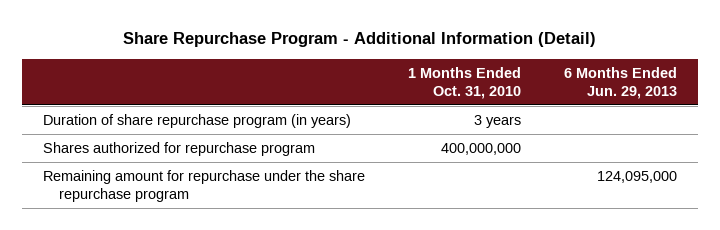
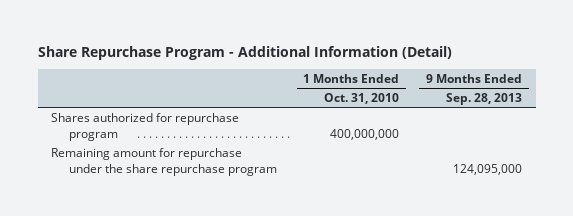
- | 1 Months Ended Oct. 31, 2010 | 6 Months Ended Jun. 29, 2013
+ | 1 Months Ended Oct. 31, 2010 | 9 Months Ended Sep. 28, 2013
- Duration of share repurchase program (in years) | 3 years |

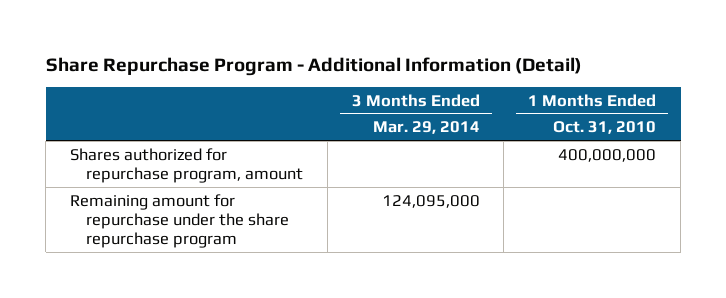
- | 1 Months Ended Oct. 31, 2010 | 9 Months Ended Sep. 28, 2013
+ | 3 Months Ended Mar. 29, 2014 | 1 Months Ended Oct. 31, 2010
- Shares authorized for repurchase program | 400,000,000 |
+ Shares authorized for repurchase program, amount | | 400,000,000

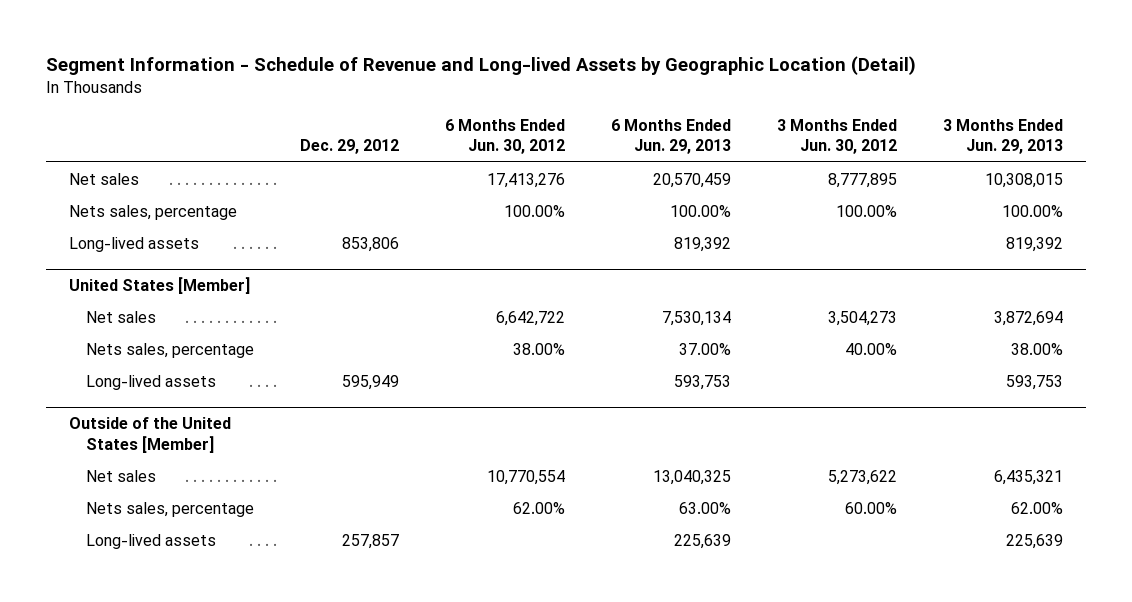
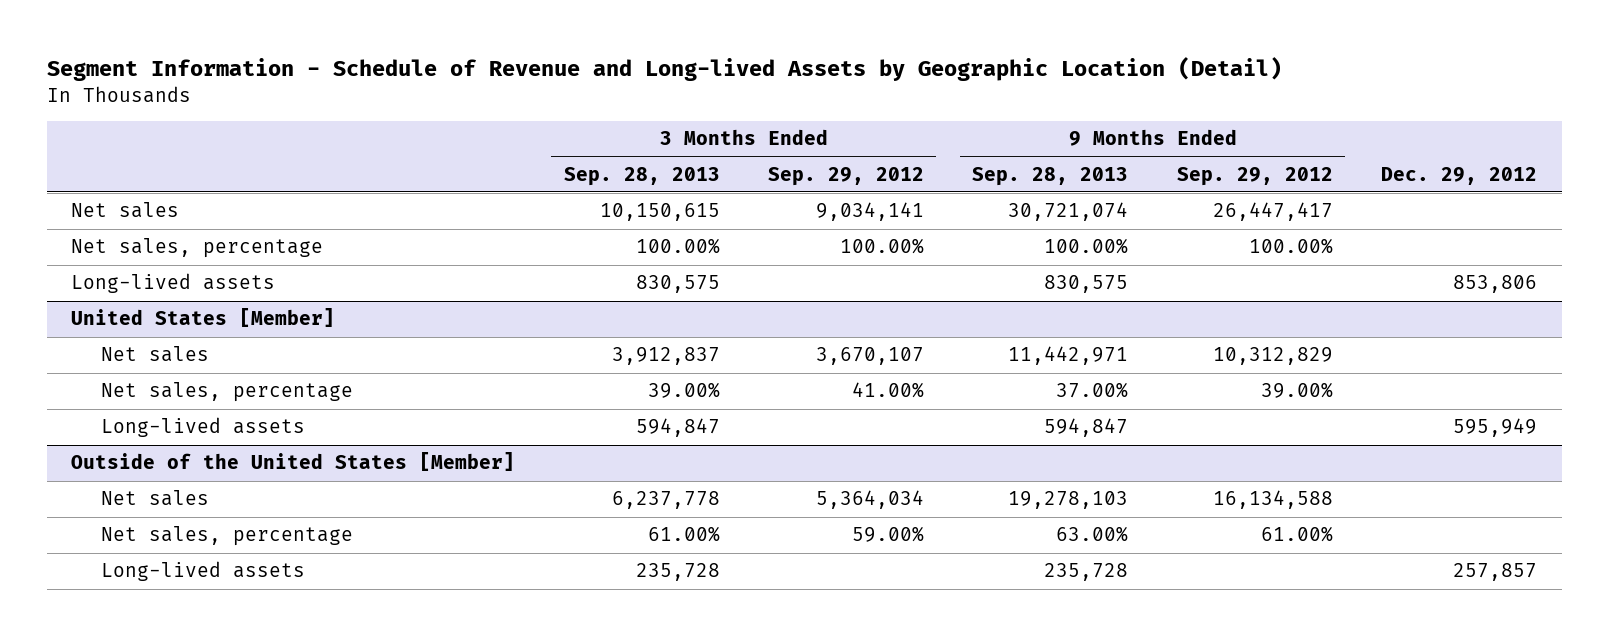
- | Dec. 29, 2012 | 6 Months Ended Jun. 30, 2012 | 6 Months Ended Jun. 29, 2013 | 3 Months Ended Jun. 30, 2012 | 3 Months Ended Jun. 29, 2013
+ | 3 Months Ended Sep. 28, 2013 | 3 Months Ended Sep. 29, 2012 | 9 Months Ended Sep. 28, 2013 | 9 Months Ended Sep. 29, 2012 | Dec. 29, 2012
- Nets sales, percentage | | 100.00% | 100.00% | 100.00% | 100.00%
+ Net sales, percentage | 100.00% | 100.00% | 100.00% | 100.00% |
@ United States [Member]
- Nets sales, percentage | | 38.00% | 37.00% | 40.00% | 38.00%
+ Net sales, percentage | 39.00% | 41.00% | 37.00% | 39.00% |
@ Outside of the United States [Member]
- Nets sales, percentage | | 62.00% | 63.00% | 60.00% | 62.00%
+ Net sales, percentage | 61.00% | 59.00% | 63.00% | 61.00% |

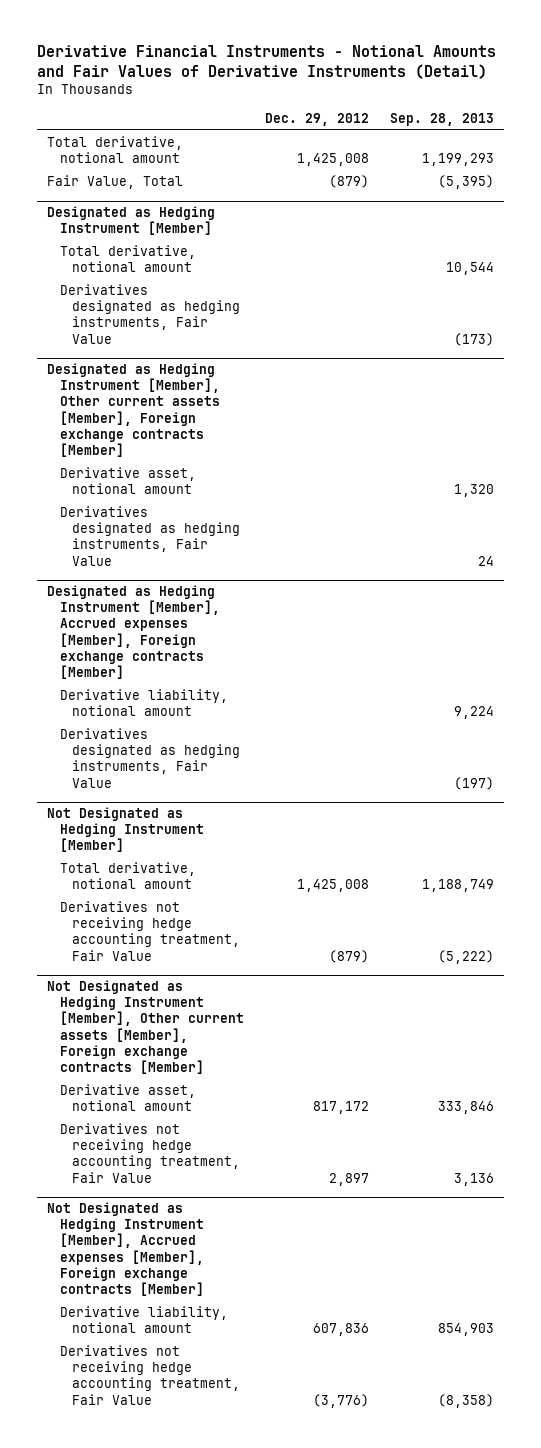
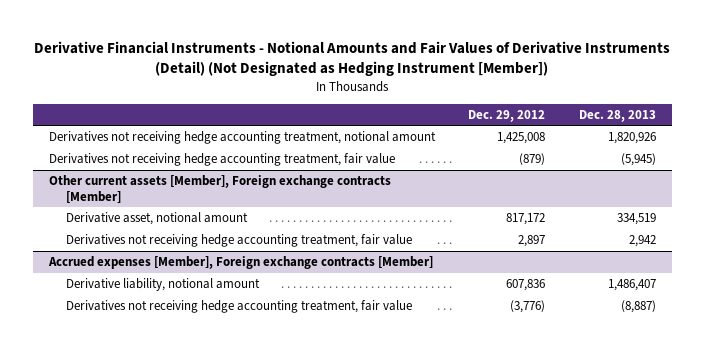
- Derivative Financial Instruments - Notional Amounts and Fair Values of Derivative Instruments (Detail)
+ Derivative Financial Instruments - Notional Amounts and Fair Values of Derivative Instruments (Detail) (Not Designated as Hedging Instrument [Member])
- | Dec. 29, 2012 | Sep. 28, 2013
+ | Dec. 29, 2012 | Dec. 28, 2013
- Total derivative, notional amount | 1,425,008 | 1,199,293
- Fair Value, Total | (879) | (5,395)
- Designated as Hedging Instrument [Member]
- Total derivative, notional amount | | 10,544
- Derivatives designated as hedging instruments, Fair Value | | (173)
- Designated as Hedging Instrument [Member], Other current assets [Member], Foreign exchange contracts [Member]
- Derivative asset, notional amount | | 1,320
- Derivatives designated as hedging instruments, Fair Value | | 24
- Designated as Hedging Instrument [Member], Accrued expenses [Member], Foreign exchange contracts [Member]
- Derivative liability, notional amount | | 9,224
- Derivatives designated as hedging instruments, Fair Value | | (197)
- Not Designated as Hedging Instrument [Member]
- Total derivative, notional amount | 1,425,008 | 1,188,749
- Derivatives not receiving hedge accounting treatment, Fair Value | (879) | (5,222)
- Not Designated as Hedging Instrument [Member], Other current assets [Member], Foreign exchange contracts [Member]
+ Derivatives not receiving hedge accounting treatment, notional amount | 1,425,008 | 1,820,926
+ Derivatives not receiving hedge accounting treatment, fair value | (879) | (5,945)
+ Other current assets [Member], Foreign exchange contracts [Member]
- Derivatives not receiving hedge accounting treatment, Fair Value | 2,897 | 3,136
- Not Designated as Hedging Instrument [Member], Accrued expenses [Member], Foreign exchange contracts [Member]
+ Derivatives not receiving hedge accounting treatment, fair value | 2,897 | 2,942
+ Accrued expenses [Member], Foreign exchange contracts [Member]
- Derivatives not receiving hedge accounting treatment, Fair Value | (3,776) | (8,358)
+ Derivatives not receiving hedge accounting treatment, fair value | (3,776) | (8,887)

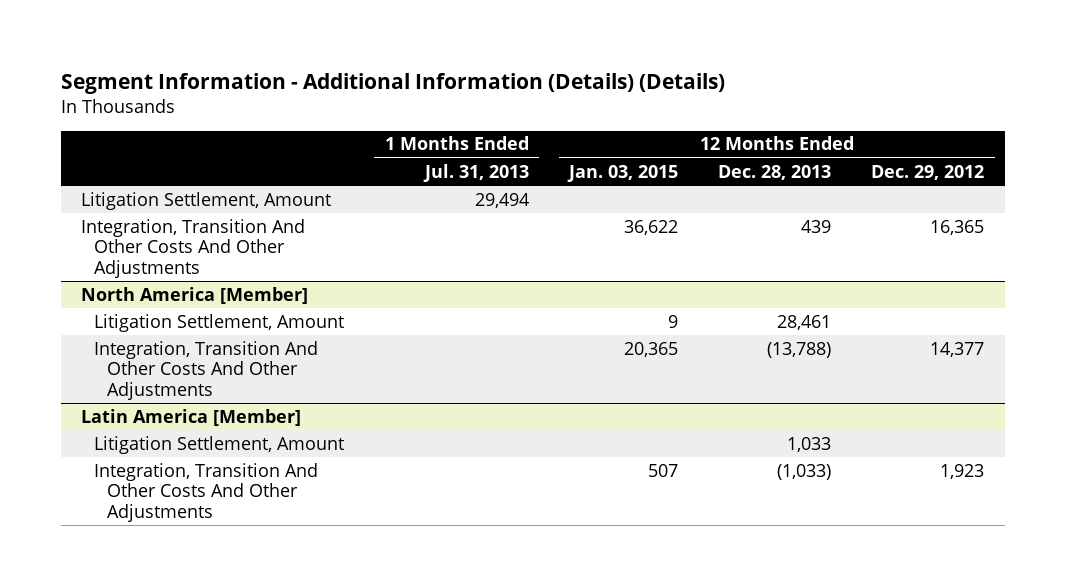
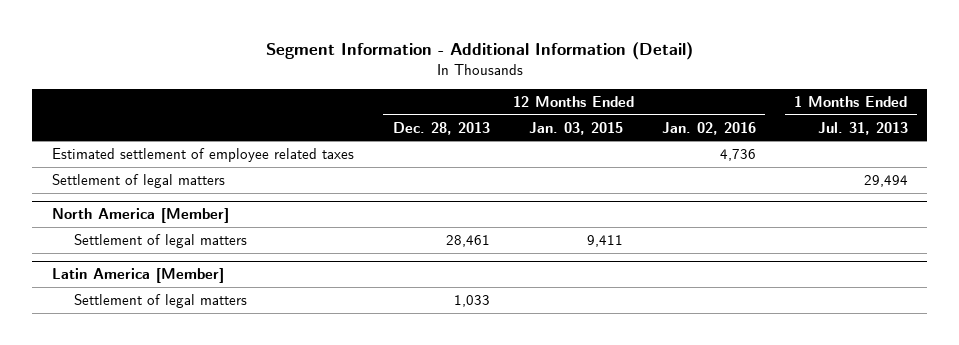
- Segment Information - Additional Information (Details) (Details)
+ Segment Information - Additional Information (Detail)
- | 1 Months Ended Jul. 31, 2013 | 12 Months Ended Jan. 03, 2015 | 12 Months Ended Dec. 28, 2013 | 12 Months Ended Dec. 29, 2012
+ | 12 Months Ended Dec. 28, 2013 | 12 Months Ended Jan. 03, 2015 | 12 Months Ended Jan. 02, 2016 | 1 Months Ended Jul. 31, 2013
- Litigation Settlement, Amount | 29,494 | | |
- Integration, Transition And Other Costs And Other Adjustments | | 36,622 | 439 | 16,365
+ Estimated settlement of employee related taxes | | | 4,736 |
+ Settlement of legal matters | | | | 29,494
@ North America [Member]
- Litigation Settlement, Amount | | 9 | 28,461 |
- Integration, Transition And Other Costs And Other Adjustments | | 20,365 | (13,788) | 14,377
+ Settlement of legal matters | 28,461 | 9,411 | |
@ Latin America [Member]
- Litigation Settlement, Amount | | | 1,033 |
- Integration, Transition And Other Costs And Other Adjustments | | 507 | (1,033) | 1,923
+ Settlement of legal matters | 1,033 | | |

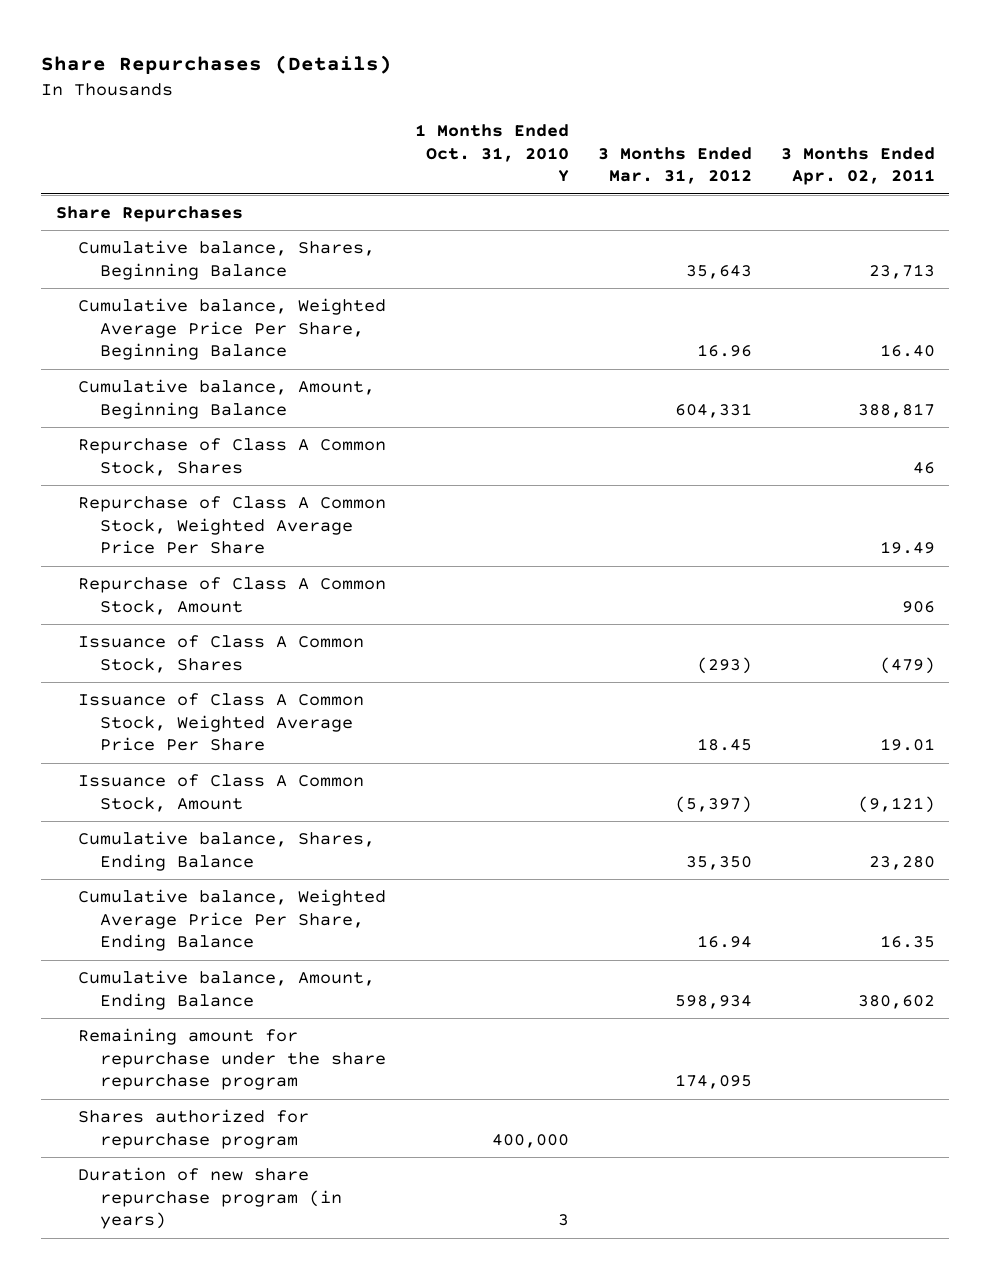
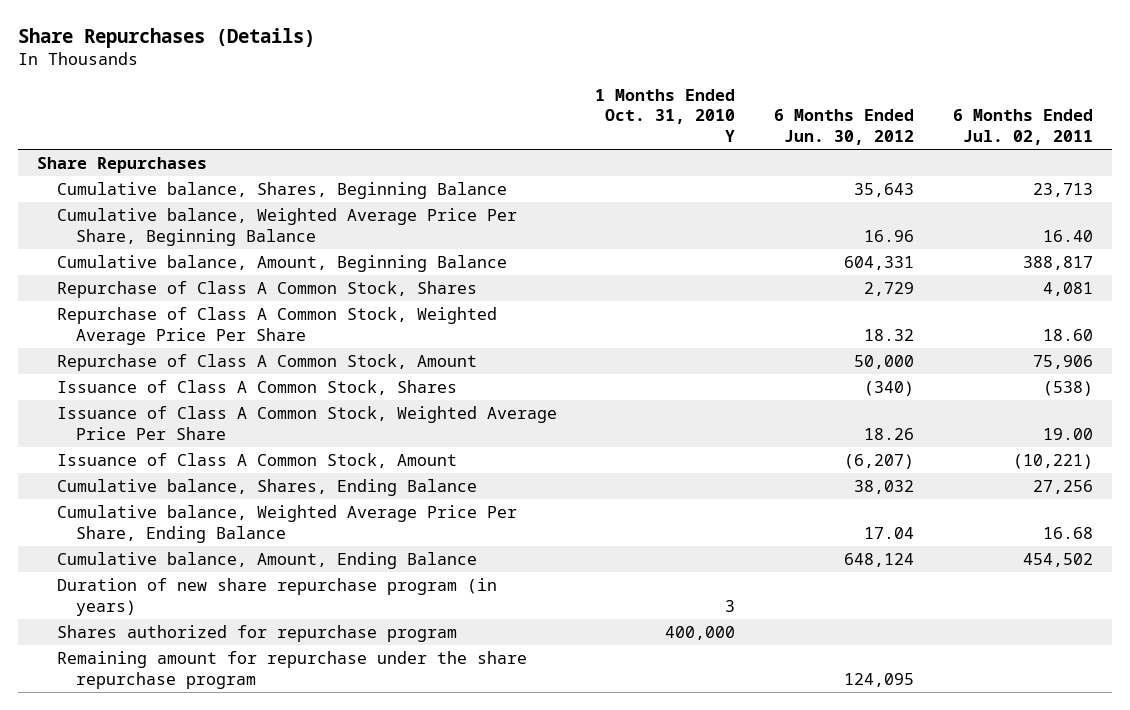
- | 1 Months Ended Oct. 31, 2010 Y | 3 Months Ended Mar. 31, 2012 | 3 Months Ended Apr. 02, 2011
+ | 1 Months Ended Oct. 31, 2010 Y | 6 Months Ended Jun. 30, 2012 | 6 Months Ended Jul. 02, 2011
moved down: Shares authorized for repurchase program | 400,000 | |
moved down: Remaining amount for repurchase under the share repurchase program | | 124,095 |

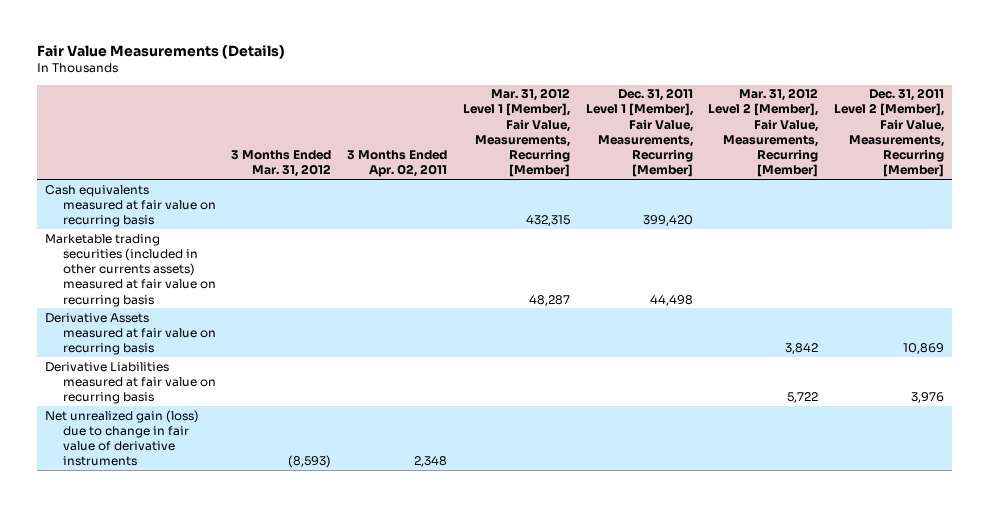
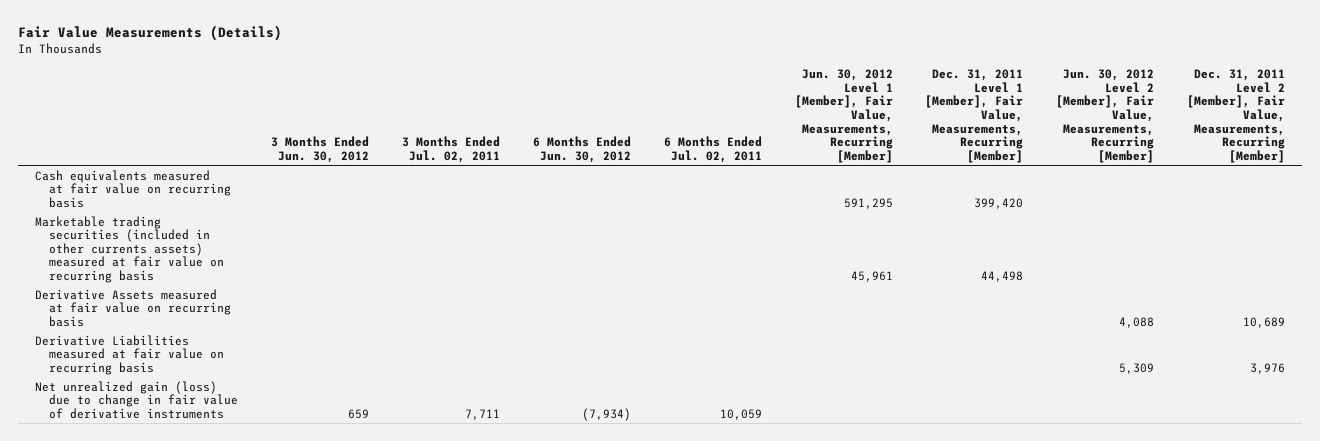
- | 3 Months Ended Mar. 31, 2012 | 3 Months Ended Apr. 02, 2011 | Mar. 31, 2012 Level 1 [Member], Fair Value, Measurements, Recurring [Member] | Dec. 31, 2011 Level 1 [Member], Fair Value, Measurements, Recurring [Member] | Mar. 31, 2012 Level 2 [Member], Fair Value, Measurements, Recurring [Member] | Dec. 31, 2011 Level 2 [Member], Fair Value, Measurements, Recurring [Member]
+ | 3 Months Ended Jun. 30, 2012 | 3 Months Ended Jul. 02, 2011 | 6 Months Ended Jun. 30, 2012 | 6 Months Ended Jul. 02, 2011 | Jun. 30, 2012 Level 1 [Member], Fair Value, Measurements, Recurring [Member] | Dec. 31, 2011 Level 1 [Member], Fair Value, Measurements, Recurring [Member] | Jun. 30, 2012 Level 2 [Member], Fair Value, Measurements, Recurring [Member] | Dec. 31, 2011 Level 2 [Member], Fair Value, Measurements, Recurring [Member]
- Derivative Assets measured at fair value on recurring basis | | | | | 3,842 | 10,869
+ Derivative Assets measured at fair value on recurring basis | | | | | | | 4,088 | 10,689

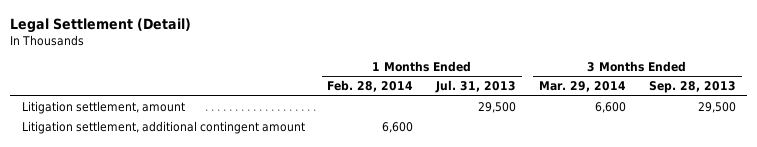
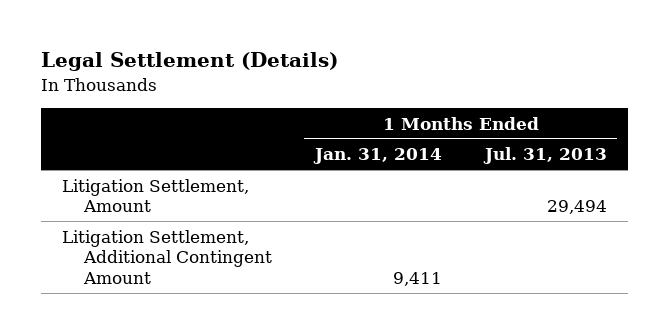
- Legal Settlement (Detail)
+ Legal Settlement (Details)
- | 1 Months Ended Feb. 28, 2014 | 1 Months Ended Jul. 31, 2013 | 3 Months Ended Mar. 29, 2014 | 3 Months Ended Sep. 28, 2013
+ | 1 Months Ended Jan. 31, 2014 | 1 Months Ended Jul. 31, 2013
- Litigation settlement, amount | | 29,500 | 6,600 | 29,500
- Litigation settlement, additional contingent amount | 6,600 | | |
+ Litigation Settlement, Amount | | 29,494
+ Litigation Settlement, Additional Contingent Amount | 9,411 |

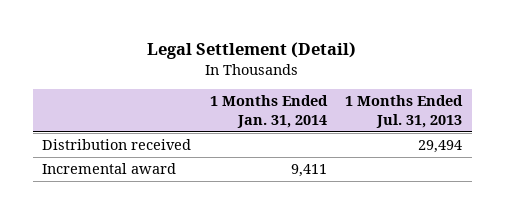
- Legal Settlement (Details)
+ Legal Settlement (Detail)
- Litigation Settlement, Amount | | 29,494
- Litigation Settlement, Additional Contingent Amount | 9,411 |
+ Distribution received | | 29,494
+ Incremental award | 9,411 |

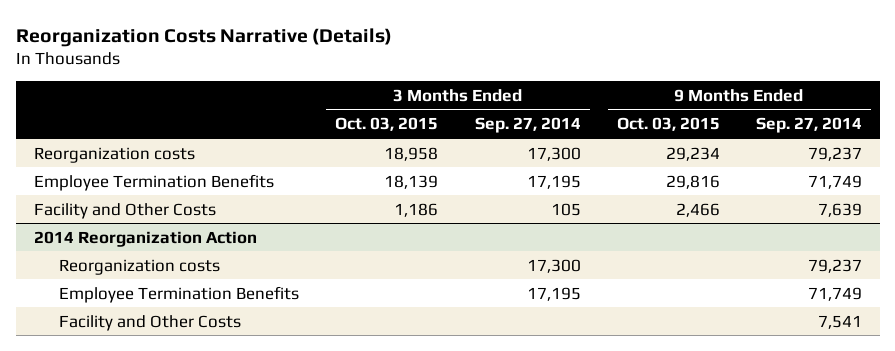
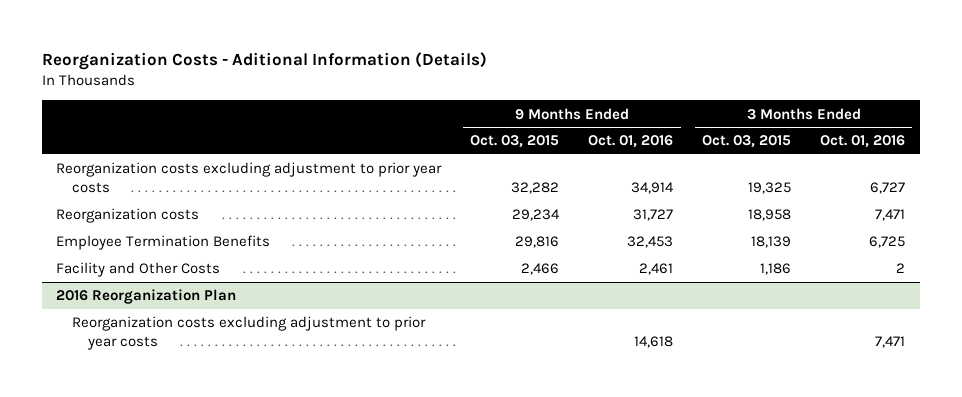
- Reorganization Costs Narrative (Details)
+ Reorganization Costs - Aditional Information (Details)
- | 3 Months Ended Oct. 03, 2015 | 3 Months Ended Sep. 27, 2014 | 9 Months Ended Oct. 03, 2015 | 9 Months Ended Sep. 27, 2014
+ | 9 Months Ended Oct. 03, 2015 | 9 Months Ended Oct. 01, 2016 | 3 Months Ended Oct. 03, 2015 | 3 Months Ended Oct. 01, 2016
+ Reorganization costs excluding adjustment to prior year costs | 32,282 | 34,914 | 19,325 | 6,727
- 2014 Reorganization Action
- Reorganization costs | | 17,300 | | 79,237
- Employee Termination Benefits | | 17,195 | | 71,749
- Facility and Other Costs | | | | 7,541
+ 2016 Reorganization Plan
+ Reorganization costs excluding adjustment to prior year costs | | 14,618 | | 7,471

